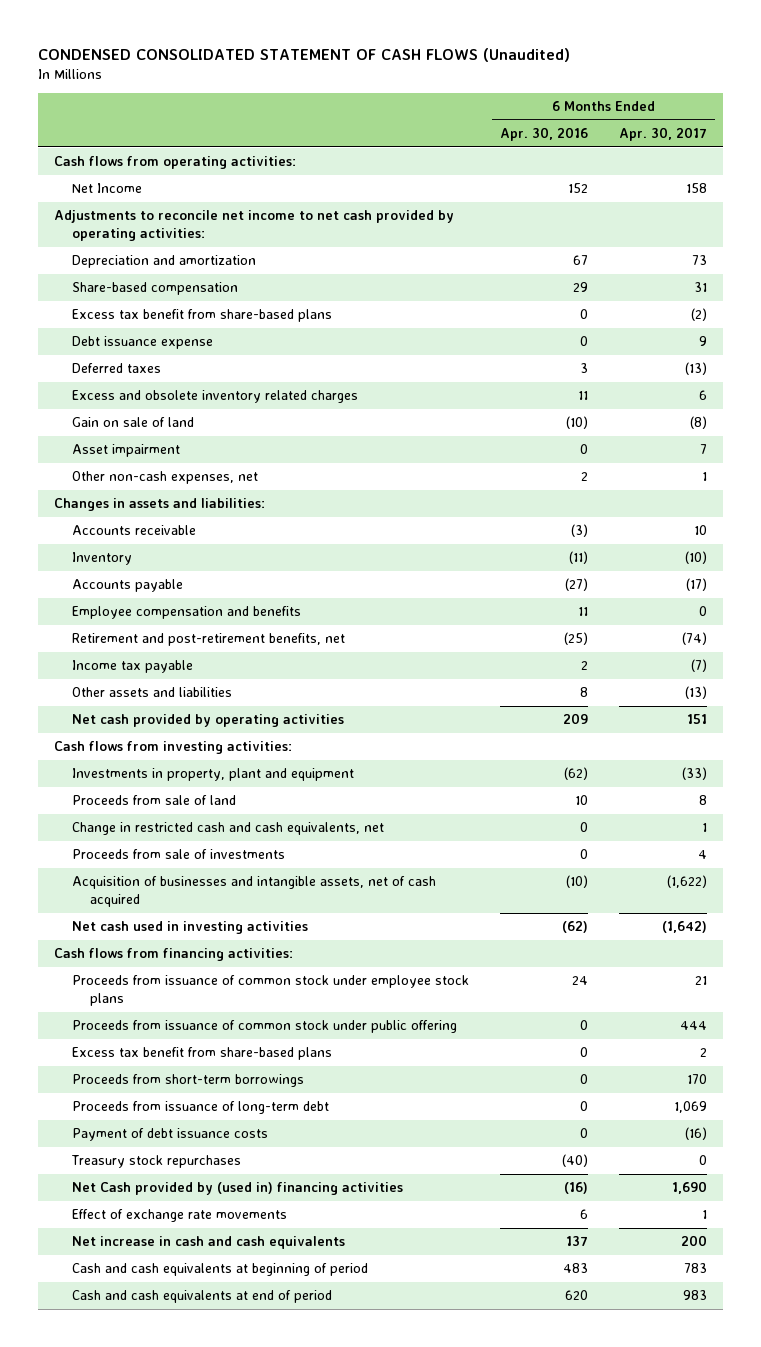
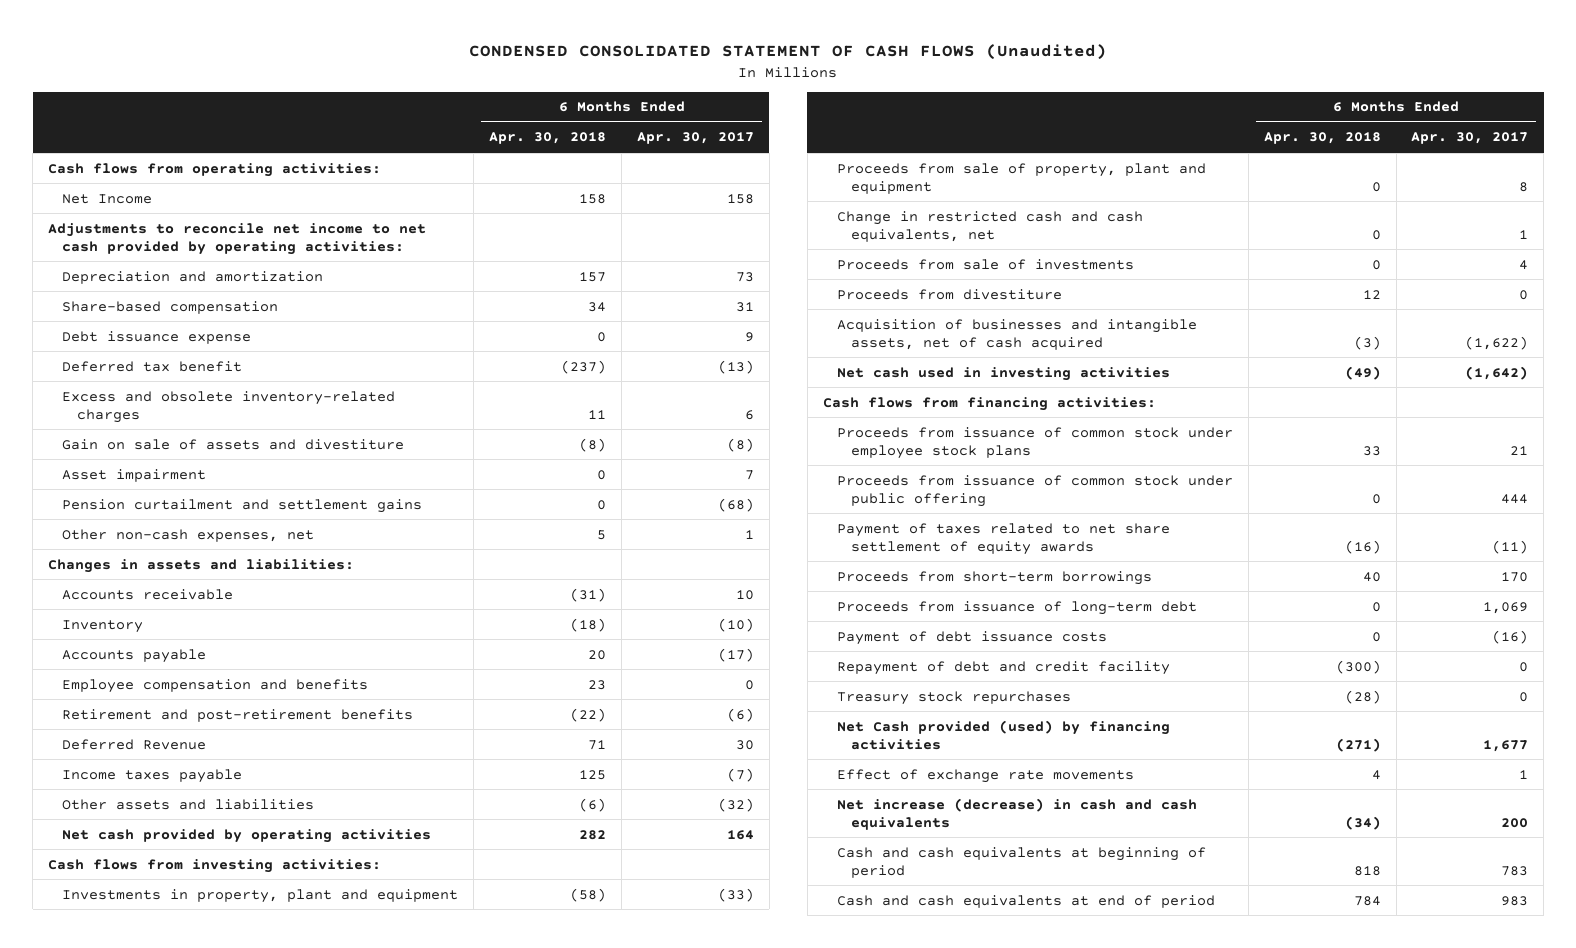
- | 6 Months Ended Apr. 30, 2016 | 6 Months Ended Apr. 30, 2017
+ | 6 Months Ended Apr. 30, 2018 | 6 Months Ended Apr. 30, 2017
- Excess tax benefit from share-based plans | 0 | (2)
- Deferred taxes | 3 | (13)
- Excess and obsolete inventory related charges | 11 | 6
- Gain on sale of land | (10) | (8)
+ Deferred tax benefit | (237) | (13)
+ Excess and obsolete inventory-related charges | 11 | 6
+ Gain on sale of assets and divestiture | (8) | (8)
+ Pension curtailment and settlement gains | 0 | (68)
- Retirement and post-retirement benefits, net | (25) | (74)
- Income tax payable | 2 | (7)
- Other assets and liabilities | 8 | (13)
- Net cash provided by operating activities | 209 | 151
+ Retirement and post-retirement benefits | (22) | (6)
+ Deferred Revenue | 71 | 30
+ Income taxes payable | 125 | (7)
+ Other assets and liabilities | (6) | (32)
+ Net cash provided by operating activities | 282 | 164
- Proceeds from sale of land | 10 | 8
+ Proceeds from sale of property, plant and equipment | 0 | 8
+ Proceeds from divestiture | 12 | 0
- Excess tax benefit from share-based plans | 0 | 2
+ Payment of taxes related to net share settlement of equity awards | (16) | (11)
+ Repayment of debt and credit facility | (300) | 0
- Net Cash provided by (used in) financing activities | (16) | 1,690
+ Net Cash provided (used) by financing activities | (271) | 1,677
- Net increase in cash and cash equivalents | 137 | 200
+ Net increase (decrease) in cash and cash equivalents | (34) | 200

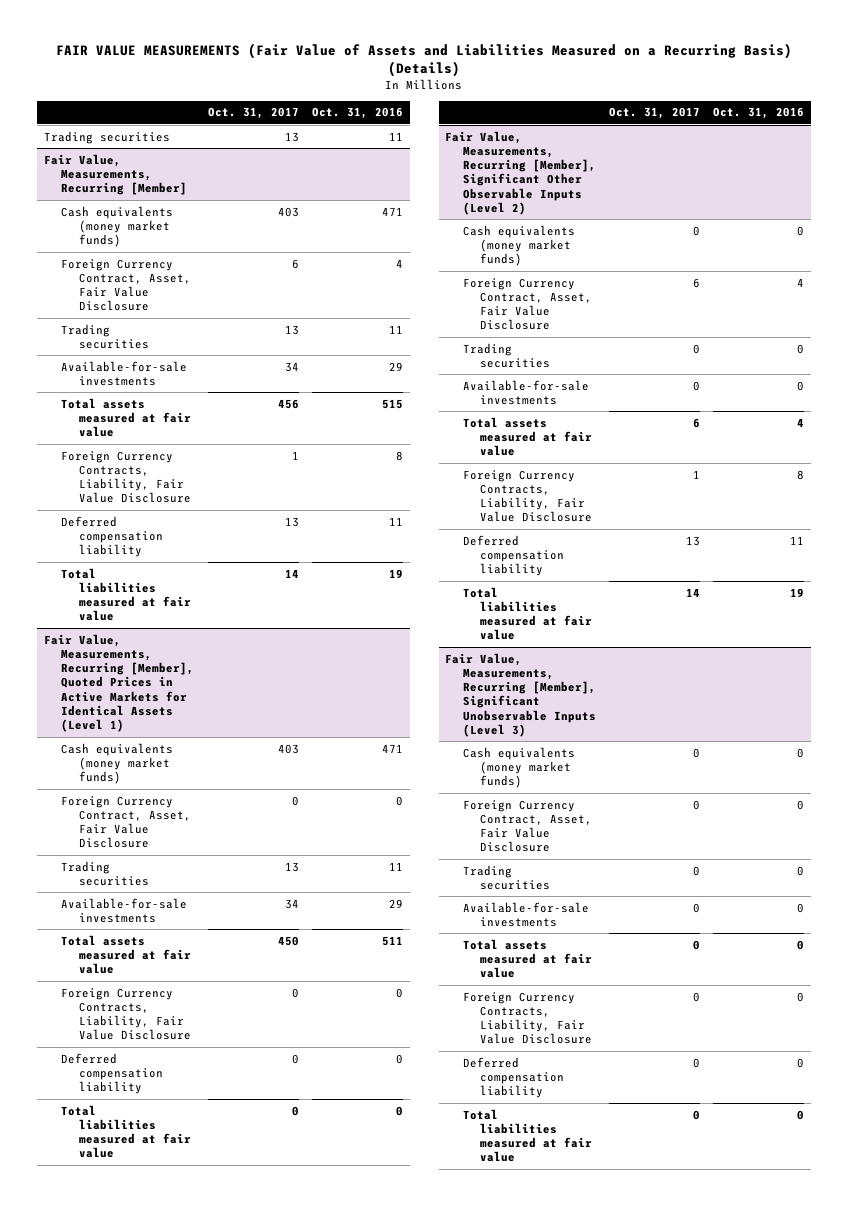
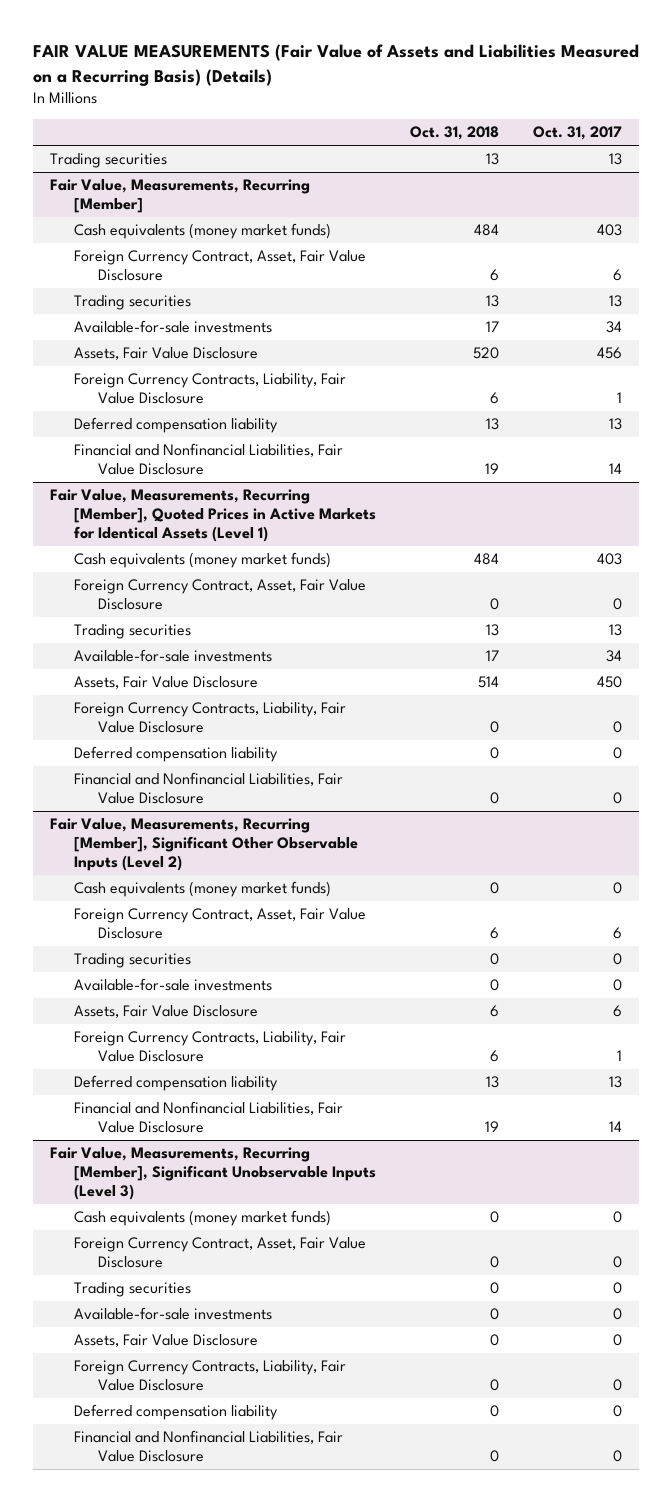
- | Oct. 31, 2017 | Oct. 31, 2016
+ | Oct. 31, 2018 | Oct. 31, 2017
@ Fair Value, Measurements, Recurring [Member]
- Total assets measured at fair value | 456 | 515
+ Assets, Fair Value Disclosure | 520 | 456
- Total liabilities measured at fair value | 14 | 19
+ Financial and Nonfinancial Liabilities, Fair Value Disclosure | 19 | 14
@ Fair Value, Measurements, Recurring [Member], Quoted Prices in Active Markets for Identical Assets (Level 1)
- Total assets measured at fair value | 450 | 511
+ Assets, Fair Value Disclosure | 514 | 450
- Total liabilities measured at fair value | 0 | 0
+ Financial and Nonfinancial Liabilities, Fair Value Disclosure | 0 | 0
@ Fair Value, Measurements, Recurring [Member], Significant Other Observable Inputs (Level 2)
- Total assets measured at fair value | 6 | 4
+ Assets, Fair Value Disclosure | 6 | 6
- Total liabilities measured at fair value | 14 | 19
+ Financial and Nonfinancial Liabilities, Fair Value Disclosure | 19 | 14
@ Fair Value, Measurements, Recurring [Member], Significant Unobservable Inputs (Level 3)
- Total assets measured at fair value | 0 | 0
+ Assets, Fair Value Disclosure | 0 | 0
- Total liabilities measured at fair value | 0 | 0
+ Financial and Nonfinancial Liabilities, Fair Value Disclosure | 0 | 0

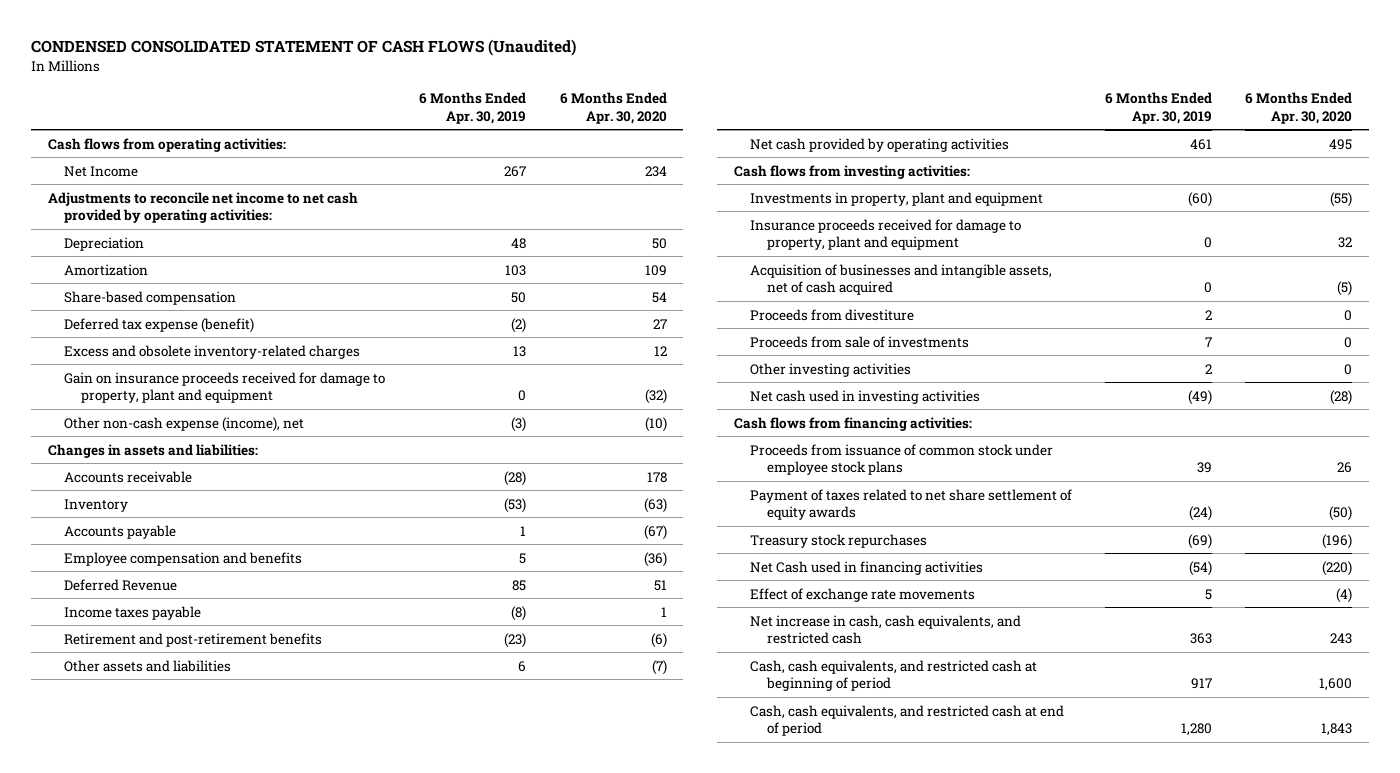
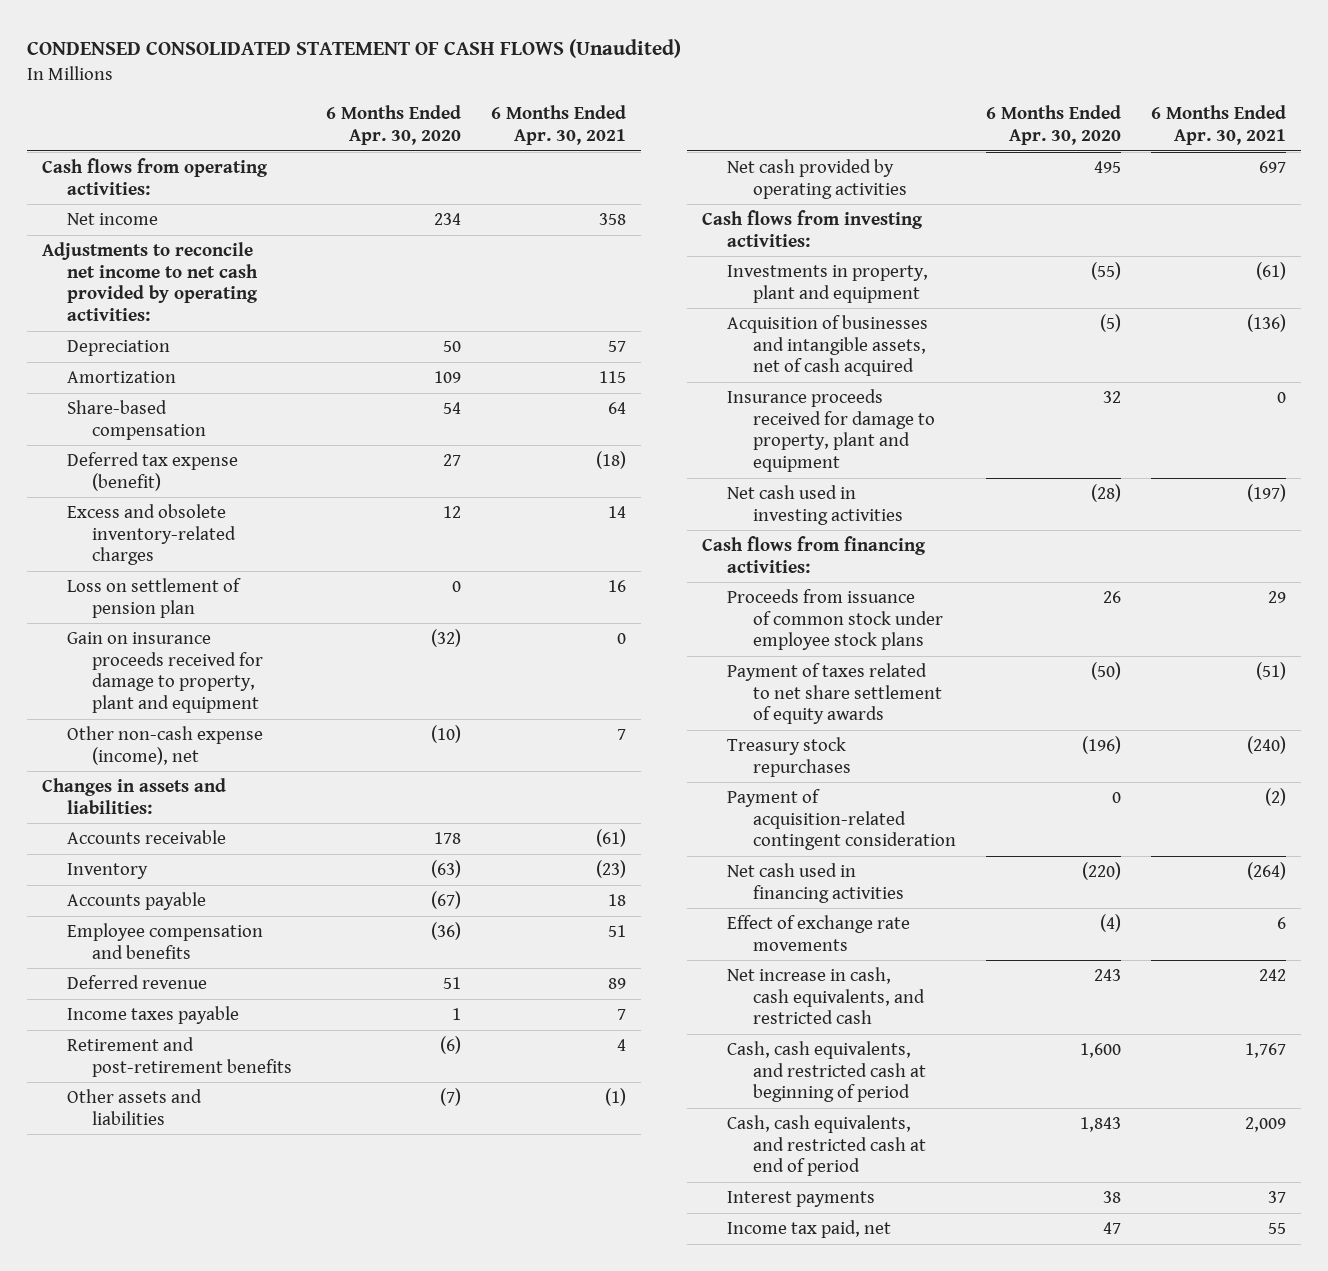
- | 6 Months Ended Apr. 30, 2019 | 6 Months Ended Apr. 30, 2020
+ | 6 Months Ended Apr. 30, 2020 | 6 Months Ended Apr. 30, 2021
- Net Income | 267 | 234
+ Net income | 234 | 358
+ Loss on settlement of pension plan | 0 | 16
- Deferred Revenue | 85 | 51
+ Deferred revenue | 51 | 89
- Proceeds from divestiture | 2 | 0
- Proceeds from sale of investments | 7 | 0
- Other investing activities | 2 | 0
moved down: Insurance proceeds received for damage to property, plant and equipment | 32 | 0
- Net Cash used in financing activities | (54) | (220)
+ Payment of acquisition-related contingent consideration | 0 | (2)
+ Net cash used in financing activities | (220) | (264)
+ Interest payments | 38 | 37
+ Income tax paid, net | 47 | 55

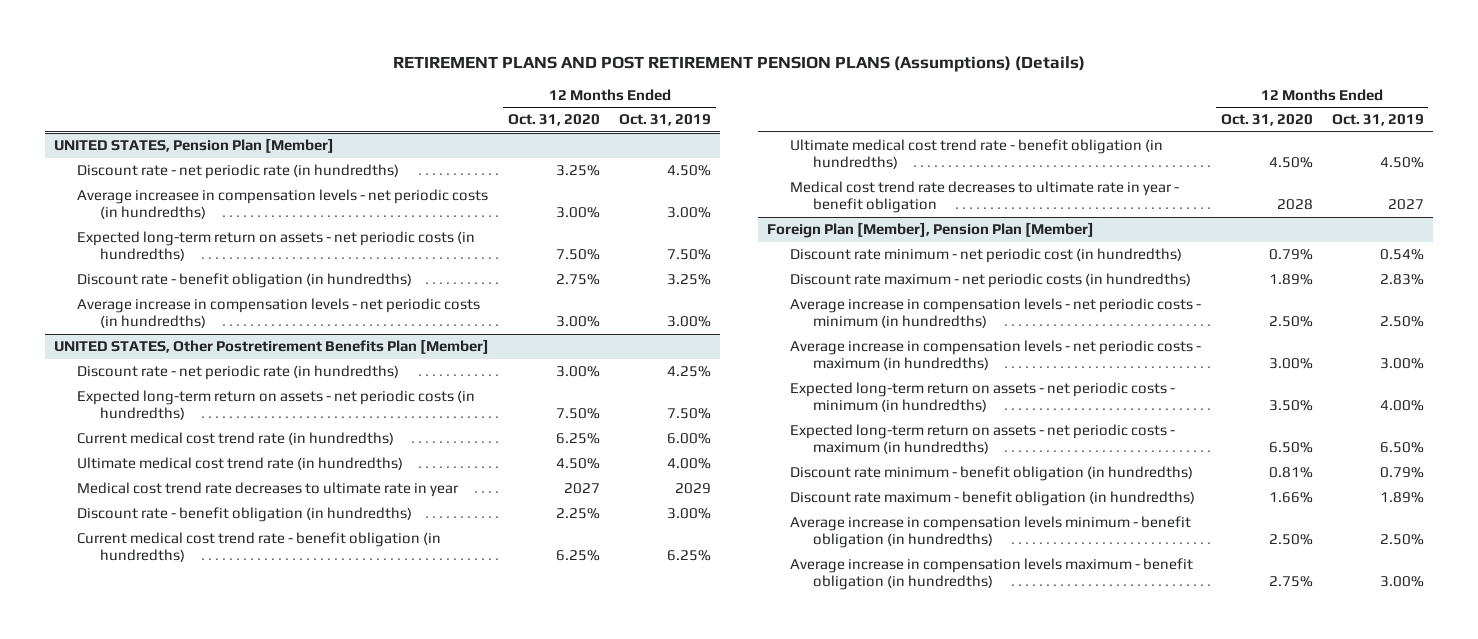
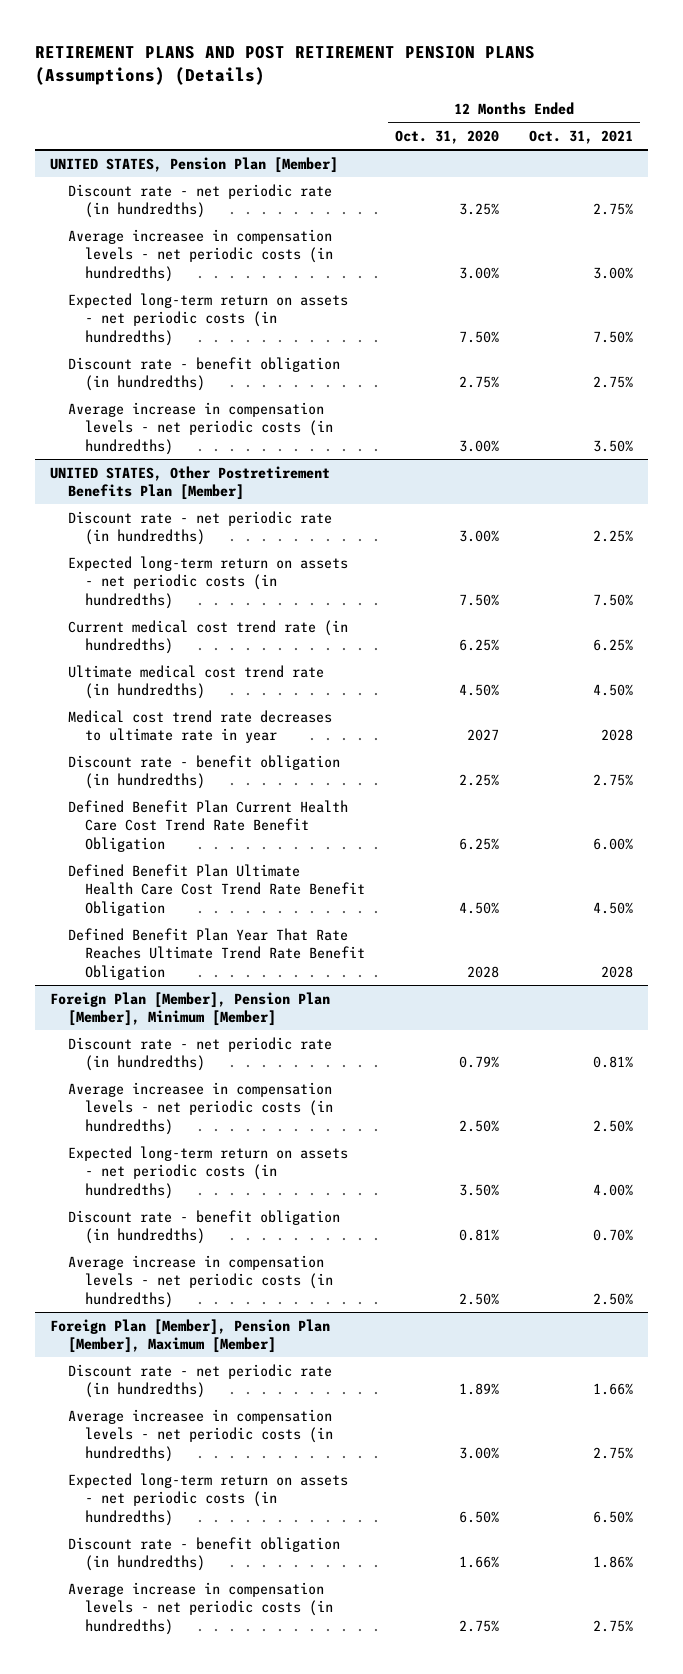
- | 12 Months Ended Oct. 31, 2020 | 12 Months Ended Oct. 31, 2019
+ | 12 Months Ended Oct. 31, 2020 | 12 Months Ended Oct. 31, 2021
@ UNITED STATES, Other Postretirement Benefits Plan [Member]
- Current medical cost trend rate - benefit obligation (in hundredths) | 6.25% | 6.25%
- Ultimate medical cost trend rate - benefit obligation (in hundredths) | 4.50% | 4.50%
- Medical cost trend rate decreases to ultimate rate in year - benefit obligation | 2028 | 2027
- Foreign Plan [Member], Pension Plan [Member]
- Discount rate minimum - net periodic cost (in hundredths) | 0.79% | 0.54%
- Discount rate maximum - net periodic costs (in hundredths) | 1.89% | 2.83%
- Average increase in compensation levels - net periodic costs - minimum (in hundredths) | 2.50% | 2.50%
- Average increase in compensation levels - net periodic costs - maximum (in hundredths) | 3.00% | 3.00%
- Expected long-term return on assets - net periodic costs - minimum (in hundredths) | 3.50% | 4.00%
- Expected long-term return on assets - net periodic costs - maximum (in hundredths) | 6.50% | 6.50%
- Discount rate minimum - benefit obligation (in hundredths) | 0.81% | 0.79%
- Discount rate maximum - benefit obligation (in hundredths) | 1.66% | 1.89%
- Average increase in compensation levels minimum - benefit obligation (in hundredths) | 2.50% | 2.50%
- Average increase in compensation levels maximum - benefit obligation (in hundredths) | 2.75% | 3.00%
@ UNITED STATES, Other Postretirement Benefits Plan [Member]
+ Defined Benefit Plan Current Health Care Cost Trend Rate Benefit Obligation | 6.25% | 6.00%
+ Defined Benefit Plan Ultimate Health Care Cost Trend Rate Benefit Obligation | 4.50% | 4.50%
+ Defined Benefit Plan Year That Rate Reaches Ultimate Trend Rate Benefit Obligation | 2028 | 2028
+ Foreign Plan [Member], Pension Plan [Member], Minimum [Member]
+ Discount rate - net periodic rate (in hundredths) | 0.79% | 0.81%
+ Average increasee in compensation levels - net periodic costs (in hundredths) | 2.50% | 2.50%
+ Expected long-term return on assets - net periodic costs (in hundredths) | 3.50% | 4.00%
+ Discount rate - benefit obligation (in hundredths) | 0.81% | 0.70%
+ Average increase in compensation levels - net periodic costs (in hundredths) | 2.50% | 2.50%
+ Foreign Plan [Member], Pension Plan [Member], Maximum [Member]
+ Discount rate - net periodic rate (in hundredths) | 1.89% | 1.66%
+ Average increasee in compensation levels - net periodic costs (in hundredths) | 3.00% | 2.75%
+ Expected long-term return on assets - net periodic costs (in hundredths) | 6.50% | 6.50%
+ Discount rate - benefit obligation (in hundredths) | 1.66% | 1.86%
+ Average increase in compensation levels - net periodic costs (in hundredths) | 2.75% | 2.75%

